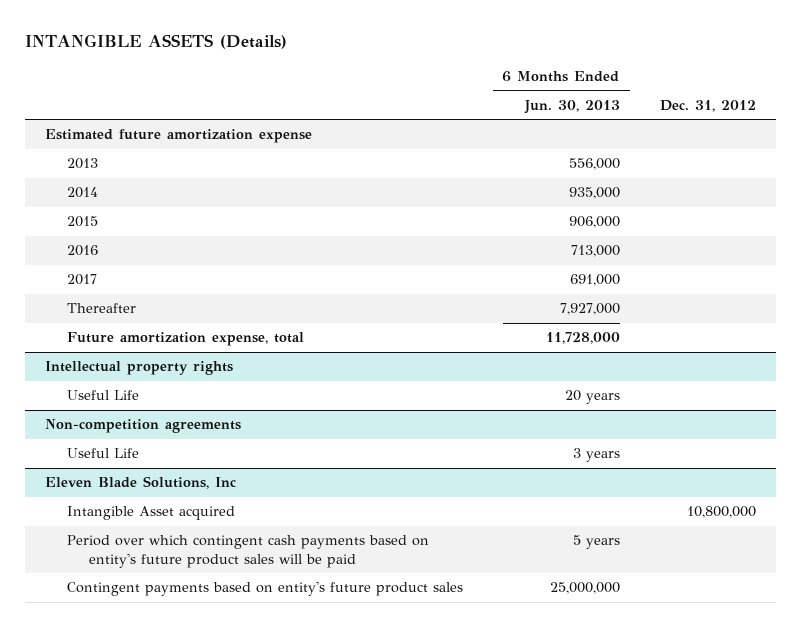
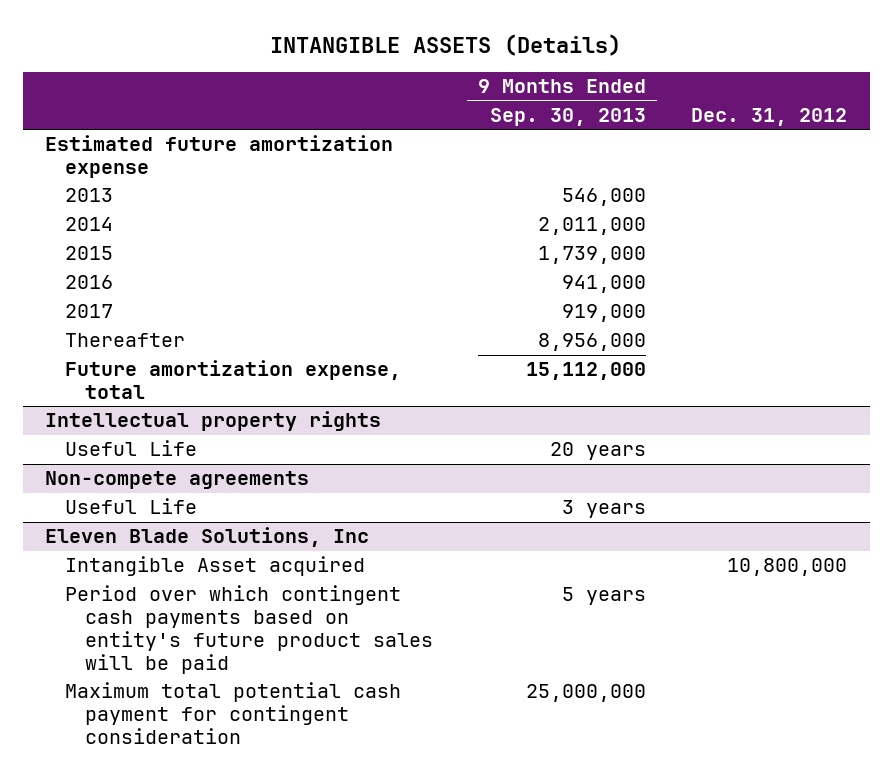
- | 6 Months Ended Jun. 30, 2013 | Dec. 31, 2012
+ | 9 Months Ended Sep. 30, 2013 | Dec. 31, 2012
- Non-competition agreements
+ Non-compete agreements
@ Eleven Blade Solutions, Inc
- Contingent payments based on entity's future product sales | 25,000,000 |
+ Maximum total potential cash payment for contingent consideration | 25,000,000 |

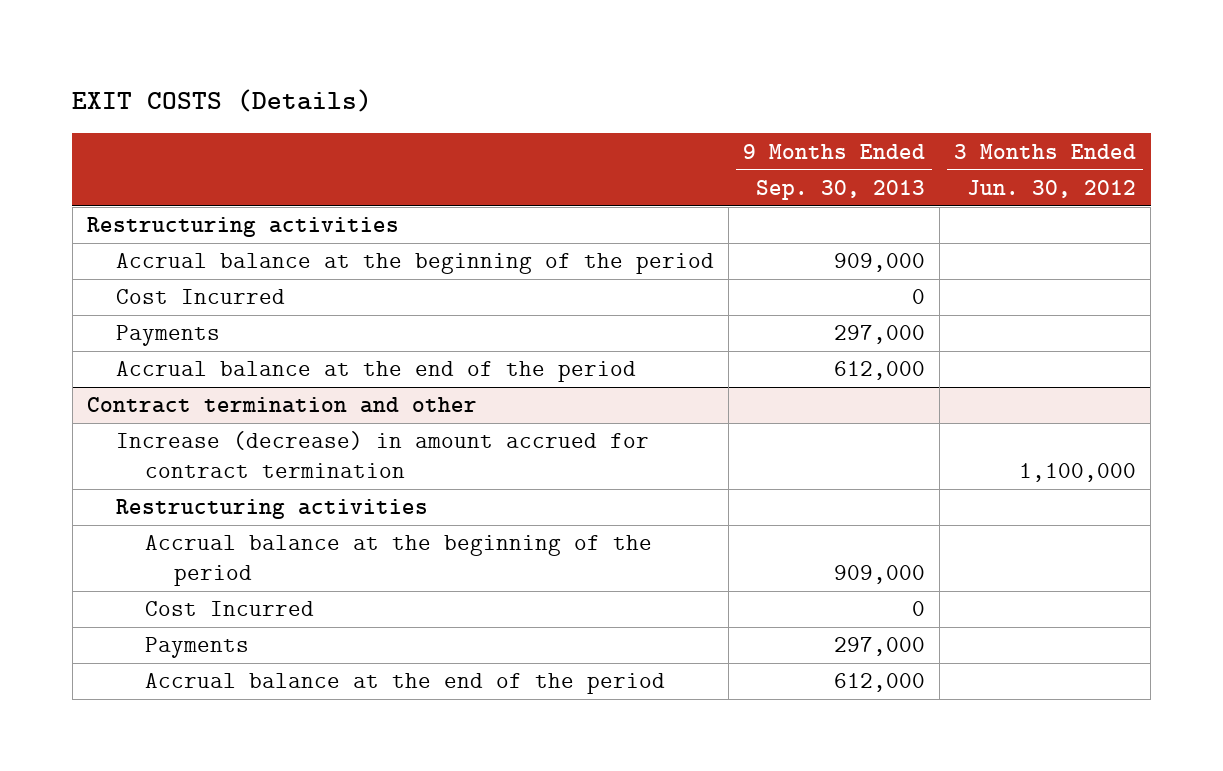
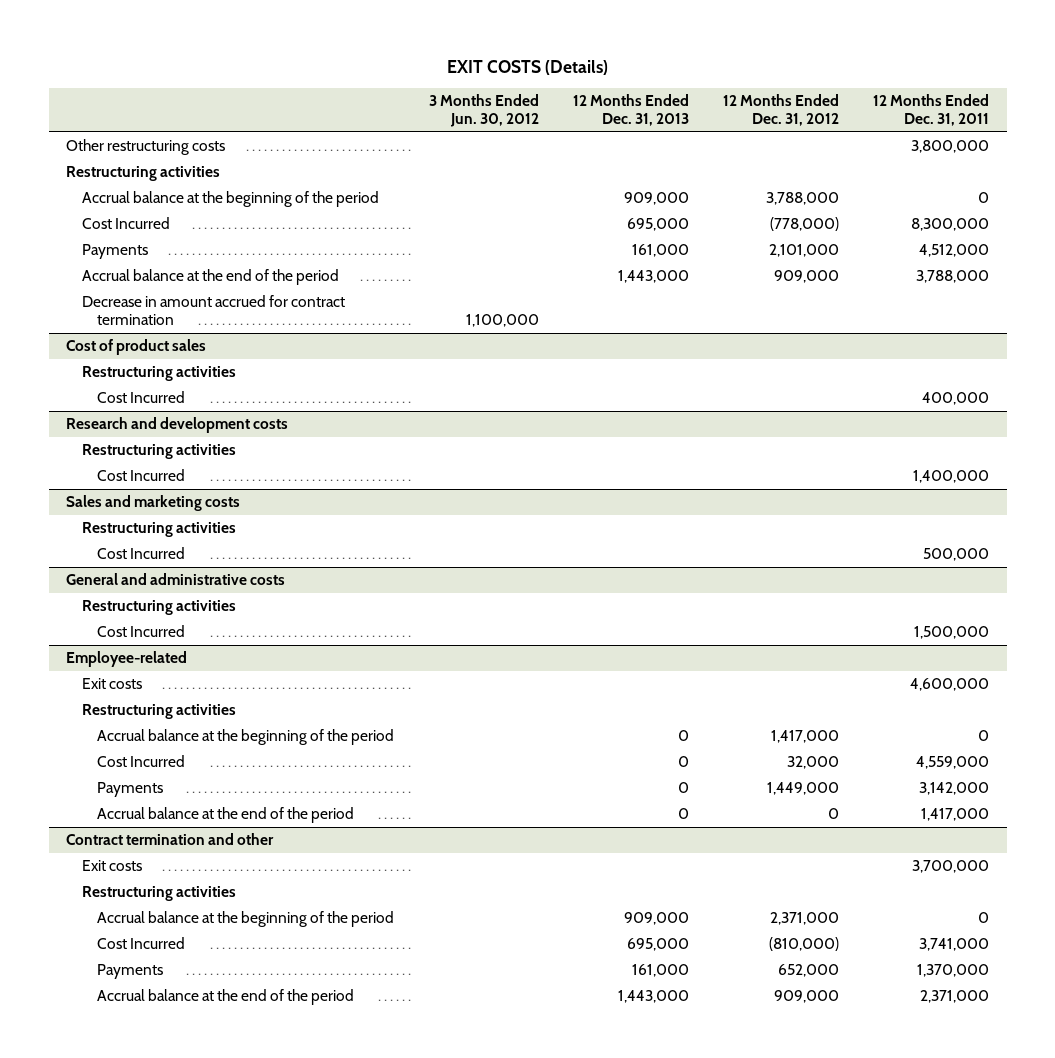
- | 9 Months Ended Sep. 30, 2013 | 3 Months Ended Jun. 30, 2012
+ | 3 Months Ended Jun. 30, 2012 | 12 Months Ended Dec. 31, 2013 | 12 Months Ended Dec. 31, 2012 | 12 Months Ended Dec. 31, 2011
+ Other restructuring costs | | | | 3,800,000
+ Decrease in amount accrued for contract termination | 1,100,000 | | |
+ Cost of product sales
+ Restructuring activities
+ Cost Incurred | | | | 400,000
+ Research and development costs
+ Restructuring activities
+ Cost Incurred | | | | 1,400,000
+ Sales and marketing costs
+ Restructuring activities
+ Cost Incurred | | | | 500,000
+ General and administrative costs
+ Restructuring activities
+ Cost Incurred | | | | 1,500,000
+ Employee-related
+ Exit costs | | | | 4,600,000
+ Restructuring activities
+ Accrual balance at the beginning of the period | | 0 | 1,417,000 | 0
+ Cost Incurred | | 0 | 32,000 | 4,559,000
+ Payments | | 0 | 1,449,000 | 3,142,000
+ Accrual balance at the end of the period | | 0 | 0 | 1,417,000
@ Contract termination and other
- Increase (decrease) in amount accrued for contract termination | | 1,100,000
+ Exit costs | | | | 3,700,000

